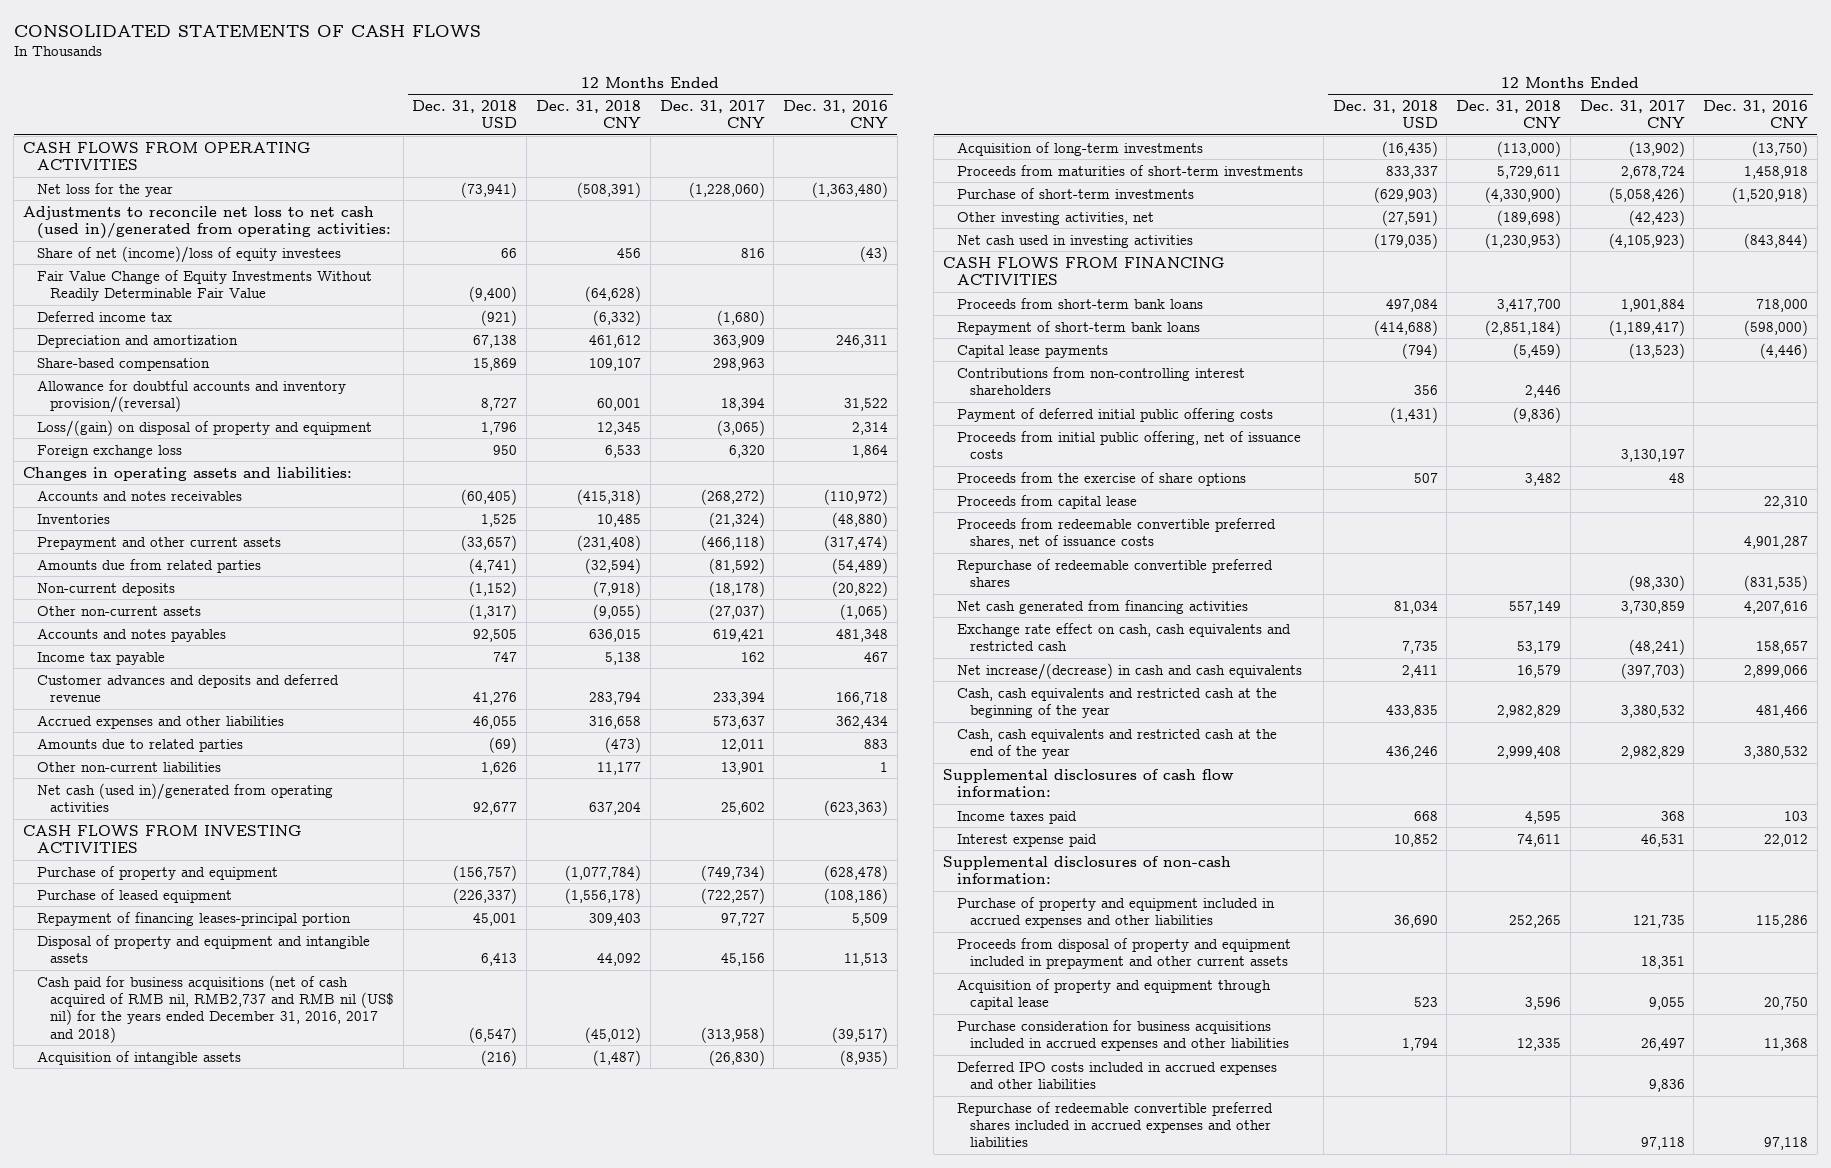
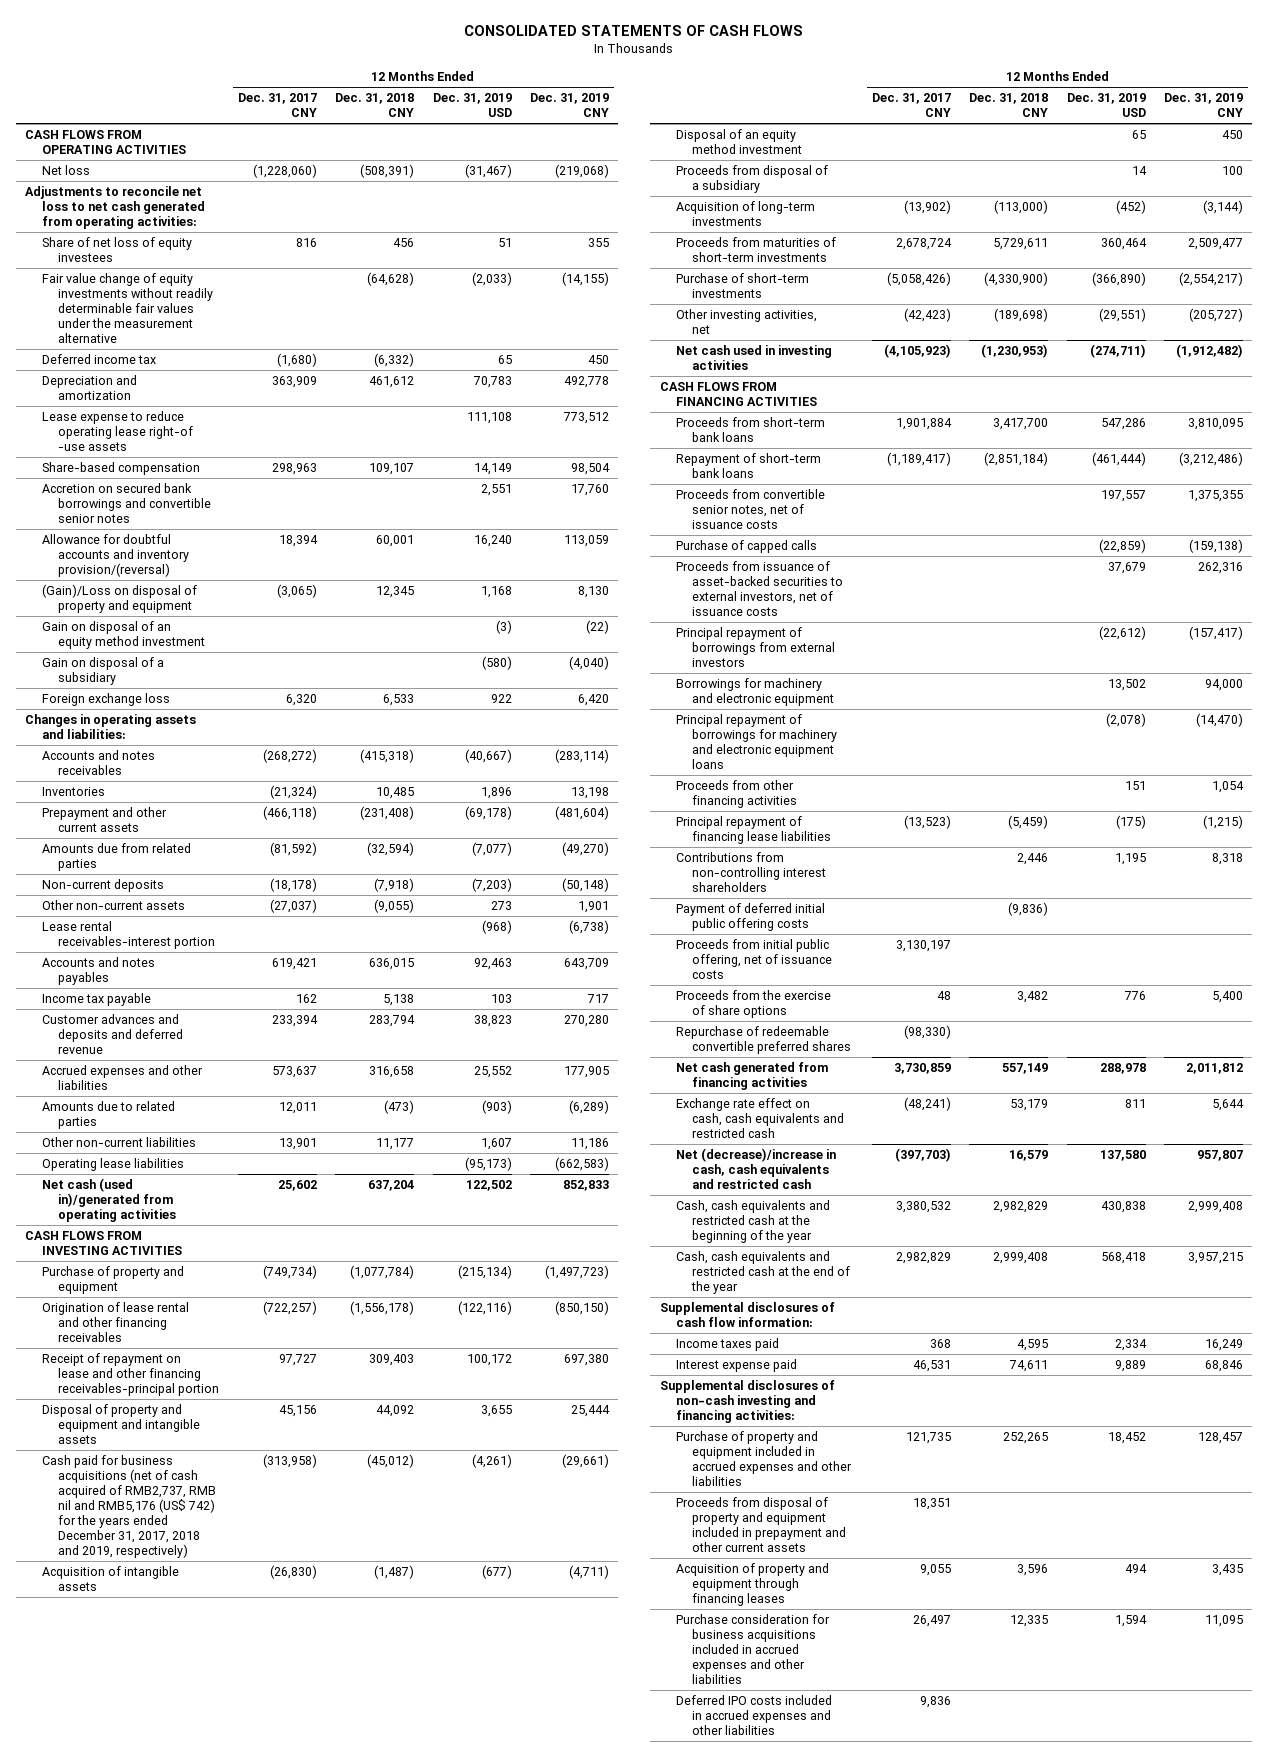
- | 12 Months Ended Dec. 31, 2018 USD | 12 Months Ended Dec. 31, 2018 CNY | 12 Months Ended Dec. 31, 2017 CNY | 12 Months Ended Dec. 31, 2016 CNY
+ | 12 Months Ended Dec. 31, 2017 CNY | 12 Months Ended Dec. 31, 2018 CNY | 12 Months Ended Dec. 31, 2019 USD | 12 Months Ended Dec. 31, 2019 CNY
- Net loss for the year | (73,941) | (508,391) | (1,228,060) | (1,363,480)
- Adjustments to reconcile net loss to net cash (used in)/generated from operating activities:
- Share of net (income)/loss of equity investees | 66 | 456 | 816 | (43)
- Fair Value Change of Equity Investments Without Readily Determinable Fair Value | (9,400) | (64,628) | |
+ Net loss | (1,228,060) | (508,391) | (31,467) | (219,068)
+ Adjustments to reconcile net loss to net cash generated from operating activities:
+ Share of net loss of equity investees | 816 | 456 | 51 | 355
+ Fair value change of equity investments without readily determinable fair values under the measurement alternative | | (64,628) | (2,033) | (14,155)
+ Lease expense to reduce operating lease right-of -use assets | | | 111,108 | 773,512
+ Accretion on secured bank borrowings and convertible senior notes | | | 2,551 | 17,760
- Loss/(gain) on disposal of property and equipment | 1,796 | 12,345 | (3,065) | 2,314
+ (Gain)/Loss on disposal of property and equipment | (3,065) | 12,345 | 1,168 | 8,130
+ Gain on disposal of an equity method investment | | | (3) | (22)
+ Gain on disposal of a subsidiary | | | (580) | (4,040)
+ Lease rental receivables-interest portion | | | (968) | (6,738)
+ Operating lease liabilities | | | (95,173) | (662,583)
- Purchase of leased equipment | (226,337) | (1,556,178) | (722,257) | (108,186)
- Repayment of financing leases-principal portion | 45,001 | 309,403 | 97,727 | 5,509
+ Origination of lease rental and other financing receivables | (722,257) | (1,556,178) | (122,116) | (850,150)
+ Receipt of repayment on lease and other financing receivables-principal portion | 97,727 | 309,403 | 100,172 | 697,380
- Cash paid for business acquisitions (net of cash acquired of RMB nil, RMB2,737 and RMB nil (US$ nil) for the years ended December 31, 2016, 2017 and 2018) | (6,547) | (45,012) | (313,958) | (39,517)
+ Cash paid for business acquisitions (net of cash acquired of RMB2,737, RMB nil and RMB5,176 (US$ 742) for the years ended December 31, 2017, 2018 and 2019, respectively) | (313,958) | (45,012) | (4,261) | (29,661)
+ Disposal of an equity method investment | | | 65 | 450
+ Proceeds from disposal of a subsidiary | | | 14 | 100
- Capital lease payments | (794) | (5,459) | (13,523) | (4,446)
+ Proceeds from convertible senior notes, net of issuance costs | | | 197,557 | 1,375,355
+ Purchase of capped calls | | | (22,859) | (159,138)
+ Proceeds from issuance of asset-backed securities to external investors, net of issuance costs | | | 37,679 | 262,316
+ Principal repayment of borrowings from external investors | | | (22,612) | (157,417)
+ Borrowings for machinery and electronic equipment | | | 13,502 | 94,000
+ Principal repayment of borrowings for machinery and electronic equipment loans | | | (2,078) | (14,470)
+ Proceeds from other financing activities | | | 151 | 1,054
+ Principal repayment of financing lease liabilities | (13,523) | (5,459) | (175) | (1,215)
- Proceeds from capital lease | | | | 22,310
- Proceeds from redeemable convertible preferred shares, net of issuance costs | | | | 4,901,287
- Net increase/(decrease) in cash and cash equivalents | 2,411 | 16,579 | (397,703) | 2,899,066
+ Net (decrease)/increase in cash, cash equivalents and restricted cash | (397,703) | 16,579 | 137,580 | 957,807
- Supplemental disclosures of non-cash information:
+ Supplemental disclosures of non-cash investing and financing activities:
- Acquisition of property and equipment through capital lease | 523 | 3,596 | 9,055 | 20,750
+ Acquisition of property and equipment through financing leases | 9,055 | 3,596 | 494 | 3,435
- Repurchase of redeemable convertible preferred shares included in accrued expenses and other liabilities | | | 97,118 | 97,118

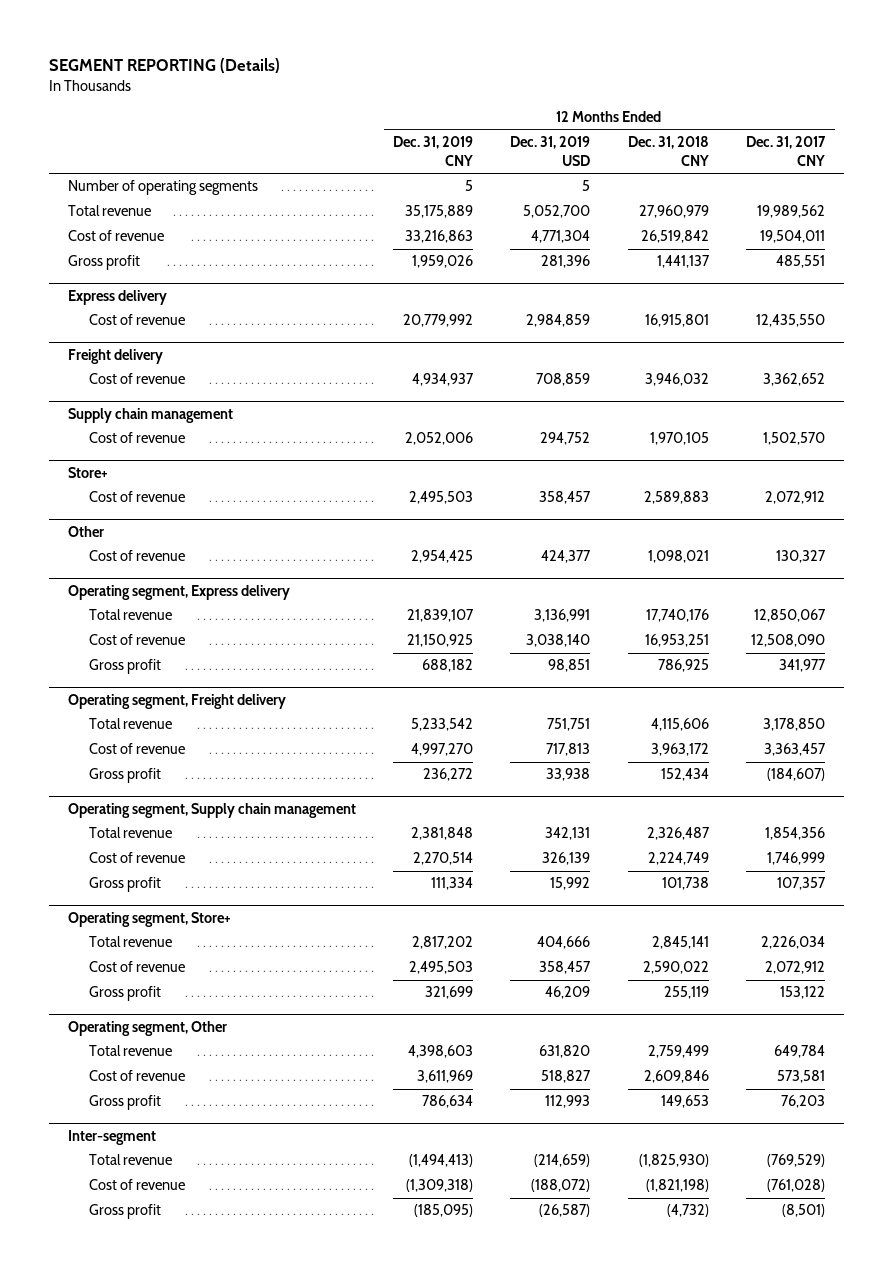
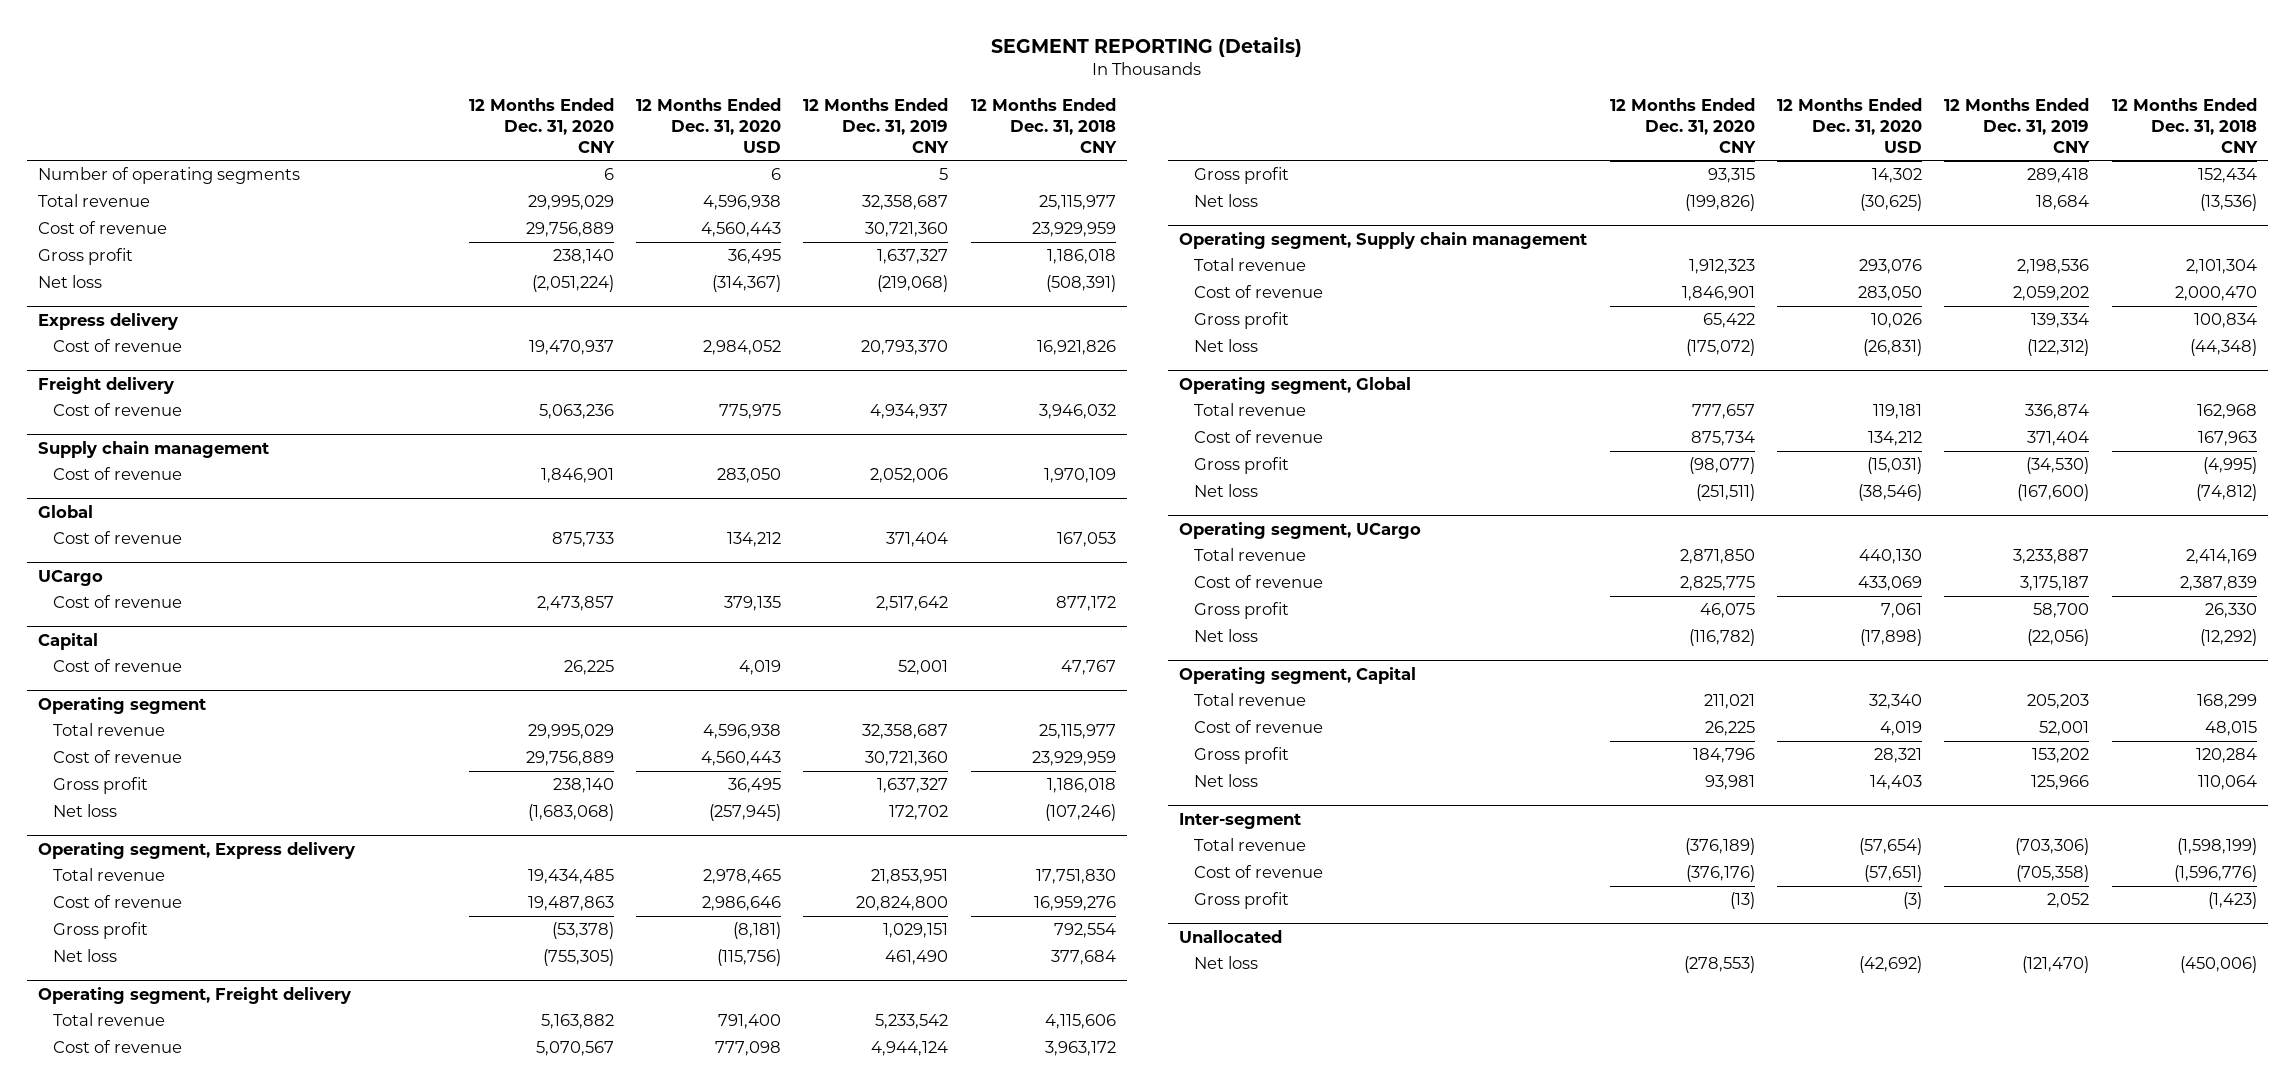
- | 12 Months Ended Dec. 31, 2019 CNY | 12 Months Ended Dec. 31, 2019 USD | 12 Months Ended Dec. 31, 2018 CNY | 12 Months Ended Dec. 31, 2017 CNY
+ | 12 Months Ended Dec. 31, 2020 CNY | 12 Months Ended Dec. 31, 2020 USD | 12 Months Ended Dec. 31, 2019 CNY | 12 Months Ended Dec. 31, 2018 CNY
- Total revenue | 35,175,889 | 5,052,700 | 27,960,979 | 19,989,562
- Cost of revenue | 33,216,863 | 4,771,304 | 26,519,842 | 19,504,011
- Gross profit | 1,959,026 | 281,396 | 1,441,137 | 485,551
+ Total revenue | 29,995,029 | 4,596,938 | 32,358,687 | 25,115,977
+ Cost of revenue | 29,756,889 | 4,560,443 | 30,721,360 | 23,929,959
+ Gross profit | 238,140 | 36,495 | 1,637,327 | 1,186,018
+ Net loss | (2,051,224) | (314,367) | (219,068) | (508,391)
@ Express delivery
- Cost of revenue | 20,779,992 | 2,984,859 | 16,915,801 | 12,435,550
+ Cost of revenue | 19,470,937 | 2,984,052 | 20,793,370 | 16,921,826
@ Supply chain management
- Cost of revenue | 2,052,006 | 294,752 | 1,970,105 | 1,502,570
- Store+
- Cost of revenue | 2,495,503 | 358,457 | 2,589,883 | 2,072,912
- Other
- Cost of revenue | 2,954,425 | 424,377 | 1,098,021 | 130,327
@ Supply chain management
+ Cost of revenue | 1,846,901 | 283,050 | 2,052,006 | 1,970,109
+ Global
+ Cost of revenue | 875,733 | 134,212 | 371,404 | 167,053
+ UCargo
+ Cost of revenue | 2,473,857 | 379,135 | 2,517,642 | 877,172
+ Capital
+ Cost of revenue | 26,225 | 4,019 | 52,001 | 47,767
+ Operating segment
+ Total revenue | 29,995,029 | 4,596,938 | 32,358,687 | 25,115,977
+ Cost of revenue | 29,756,889 | 4,560,443 | 30,721,360 | 23,929,959
+ Gross profit | 238,140 | 36,495 | 1,637,327 | 1,186,018
+ Net loss | (1,683,068) | (257,945) | 172,702 | (107,246)
@ Operating segment, Express delivery
- Total revenue | 21,839,107 | 3,136,991 | 17,740,176 | 12,850,067
- Cost of revenue | 21,150,925 | 3,038,140 | 16,953,251 | 12,508,090
- Gross profit | 688,182 | 98,851 | 786,925 | 341,977
+ Total revenue | 19,434,485 | 2,978,465 | 21,853,951 | 17,751,830
+ Cost of revenue | 19,487,863 | 2,986,646 | 20,824,800 | 16,959,276
+ Gross profit | (53,378) | (8,181) | 1,029,151 | 792,554
+ Net loss | (755,305) | (115,756) | 461,490 | 377,684
@ Operating segment, Freight delivery
- Cost of revenue | 4,997,270 | 717,813 | 3,963,172 | 3,363,457
- Gross profit | 236,272 | 33,938 | 152,434 | (184,607)
+ Cost of revenue | 5,070,567 | 777,098 | 4,944,124 | 3,963,172
+ Gross profit | 93,315 | 14,302 | 289,418 | 152,434
+ Net loss | (199,826) | (30,625) | 18,684 | (13,536)
@ Operating segment, Supply chain management
- Total revenue | 2,381,848 | 342,131 | 2,326,487 | 1,854,356
- Cost of revenue | 2,270,514 | 326,139 | 2,224,749 | 1,746,999
- Gross profit | 111,334 | 15,992 | 101,738 | 107,357
- Operating segment, Store+
- Total revenue | 2,817,202 | 404,666 | 2,845,141 | 2,226,034
- Cost of revenue | 2,495,503 | 358,457 | 2,590,022 | 2,072,912
- Gross profit | 321,699 | 46,209 | 255,119 | 153,122
- Operating segment, Other
- Total revenue | 4,398,603 | 631,820 | 2,759,499 | 649,784
- Cost of revenue | 3,611,969 | 518,827 | 2,609,846 | 573,581
- Gross profit | 786,634 | 112,993 | 149,653 | 76,203
@ Operating segment, Supply chain management
+ Total revenue | 1,912,323 | 293,076 | 2,198,536 | 2,101,304
+ Cost of revenue | 1,846,901 | 283,050 | 2,059,202 | 2,000,470
+ Gross profit | 65,422 | 10,026 | 139,334 | 100,834
+ Net loss | (175,072) | (26,831) | (122,312) | (44,348)
+ Operating segment, Global
+ Total revenue | 777,657 | 119,181 | 336,874 | 162,968
+ Cost of revenue | 875,734 | 134,212 | 371,404 | 167,963
+ Gross profit | (98,077) | (15,031) | (34,530) | (4,995)
+ Net loss | (251,511) | (38,546) | (167,600) | (74,812)
+ Operating segment, UCargo
+ Total revenue | 2,871,850 | 440,130 | 3,233,887 | 2,414,169
+ Cost of revenue | 2,825,775 | 433,069 | 3,175,187 | 2,387,839
+ Gross profit | 46,075 | 7,061 | 58,700 | 26,330
+ Net loss | (116,782) | (17,898) | (22,056) | (12,292)
+ Operating segment, Capital
+ Total revenue | 211,021 | 32,340 | 205,203 | 168,299
+ Cost of revenue | 26,225 | 4,019 | 52,001 | 48,015
+ Gross profit | 184,796 | 28,321 | 153,202 | 120,284
+ Net loss | 93,981 | 14,403 | 125,966 | 110,064
@ Inter-segment
- Total revenue | (1,494,413) | (214,659) | (1,825,930) | (769,529)
- Cost of revenue | (1,309,318) | (188,072) | (1,821,198) | (761,028)
- Gross profit | (185,095) | (26,587) | (4,732) | (8,501)
+ Total revenue | (376,189) | (57,654) | (703,306) | (1,598,199)
+ Cost of revenue | (376,176) | (57,651) | (705,358) | (1,596,776)
+ Gross profit | (13) | (3) | 2,052 | (1,423)
+ Unallocated
+ Net loss | (278,553) | (42,692) | (121,470) | (450,006)

